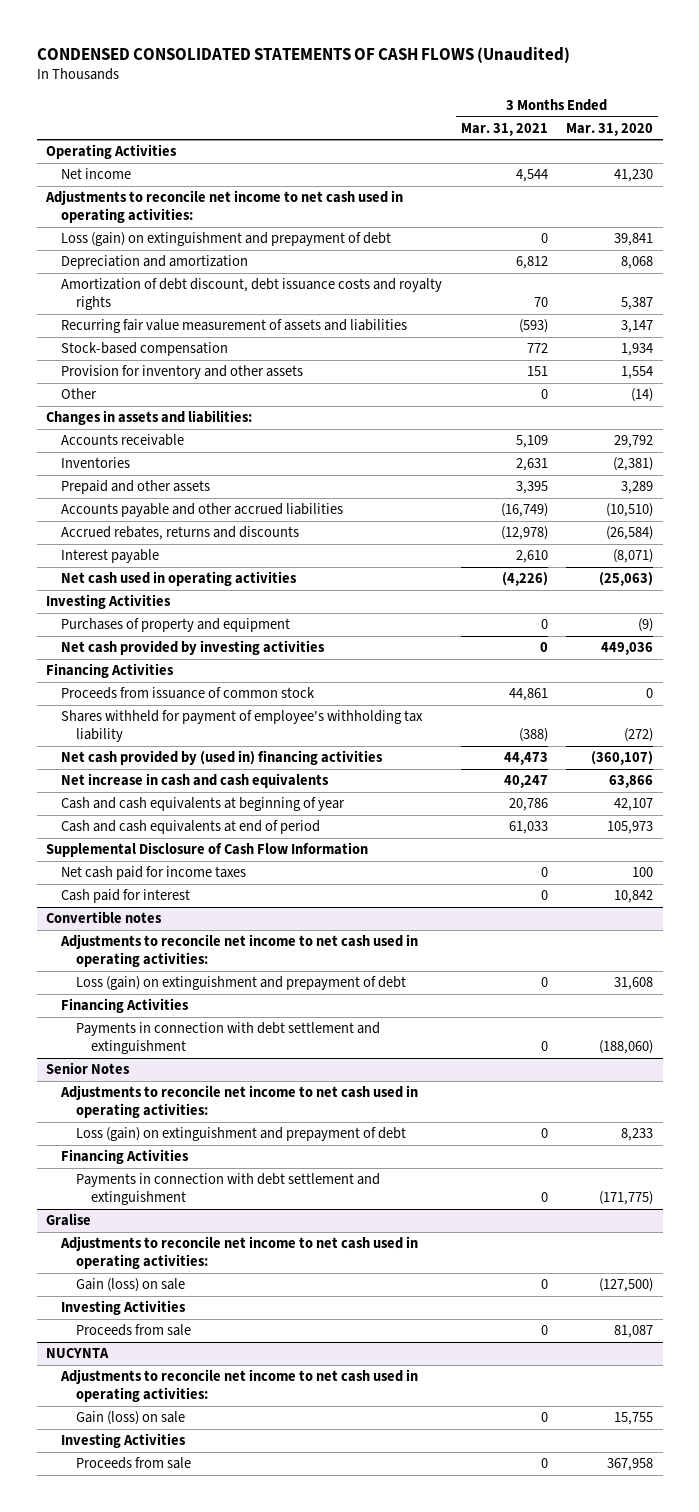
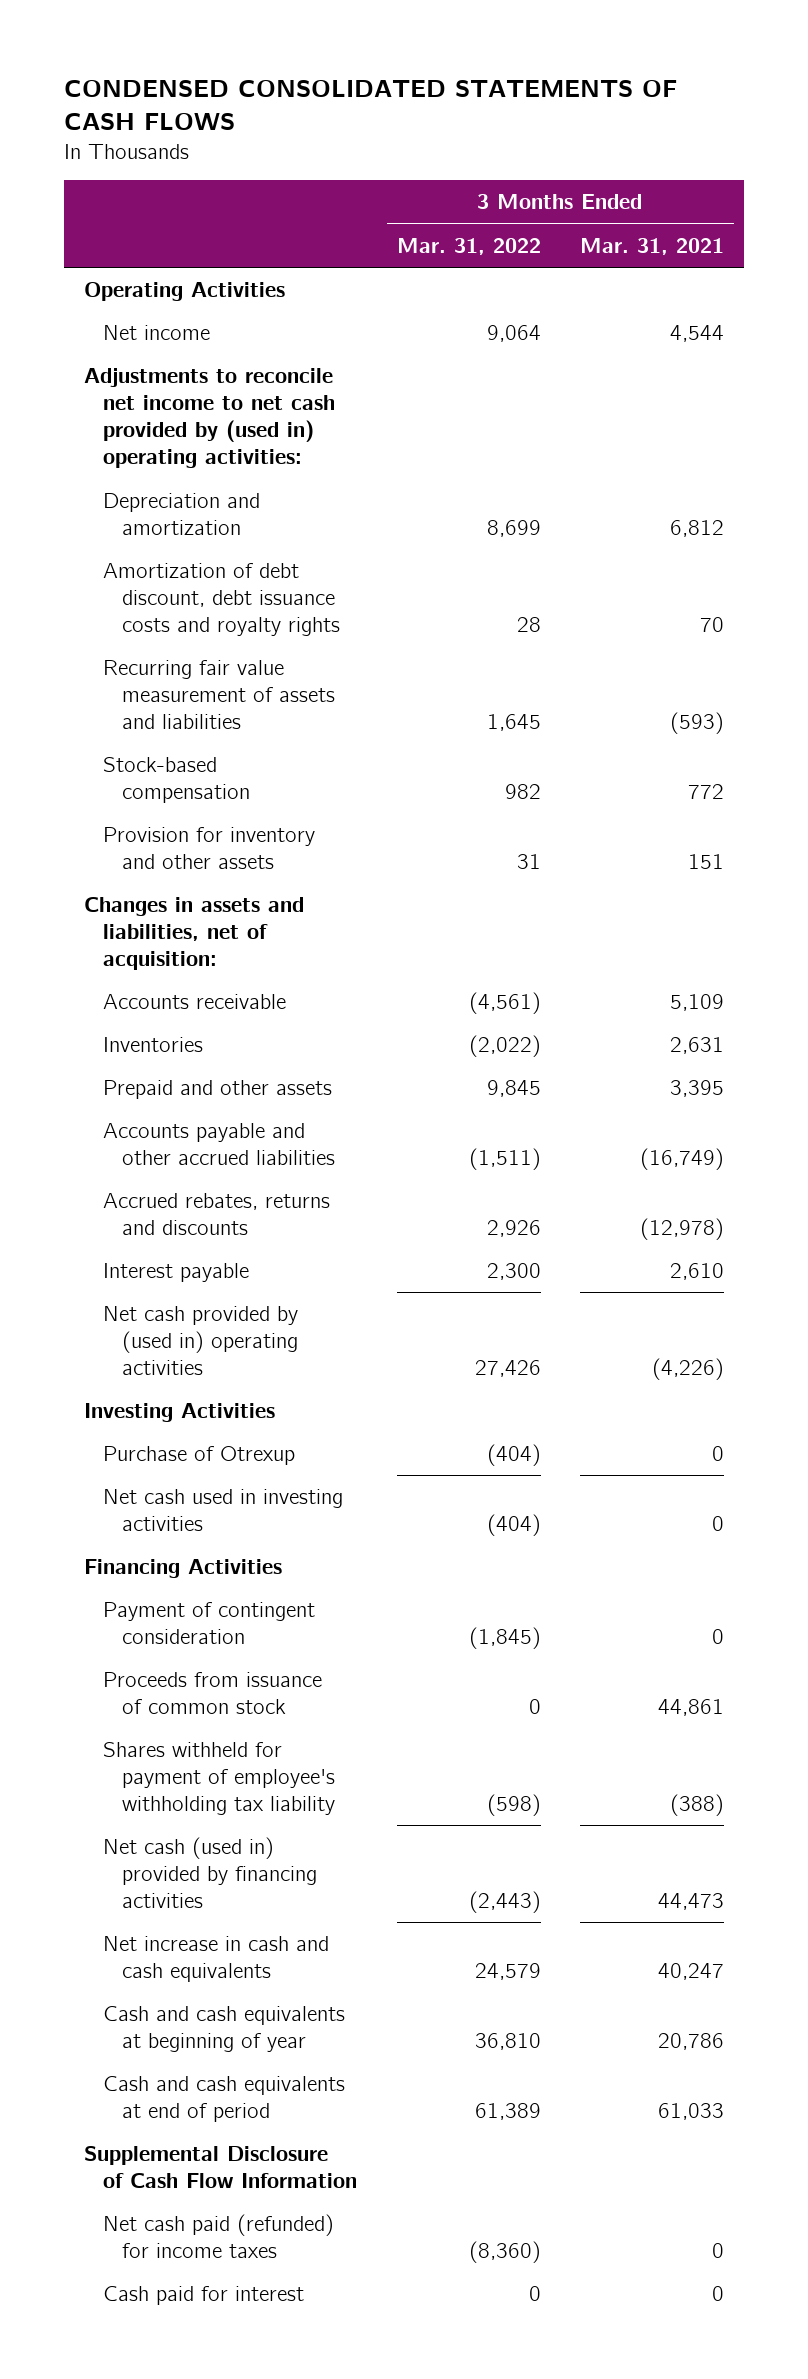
- CONDENSED CONSOLIDATED STATEMENTS OF CASH FLOWS (Unaudited)
+ CONDENSED CONSOLIDATED STATEMENTS OF CASH FLOWS
- | 3 Months Ended Mar. 31, 2021 | 3 Months Ended Mar. 31, 2020
+ | 3 Months Ended Mar. 31, 2022 | 3 Months Ended Mar. 31, 2021
- Adjustments to reconcile net income to net cash used in operating activities:
- Loss (gain) on extinguishment and prepayment of debt | 0 | 39,841
+ Adjustments to reconcile net income to net cash provided by (used in) operating activities:
- Other | 0 | (14)
- Changes in assets and liabilities:
+ Changes in assets and liabilities, net of acquisition:
- Net cash used in operating activities | (4,226) | (25,063)
+ Net cash provided by (used in) operating activities | 27,426 | (4,226)
- Purchases of property and equipment | 0 | (9)
- Net cash provided by investing activities | 0 | 449,036
+ Purchase of Otrexup | (404) | 0
+ Net cash used in investing activities | (404) | 0
+ Payment of contingent consideration | (1,845) | 0
- Net cash provided by (used in) financing activities | 44,473 | (360,107)
+ Net cash (used in) provided by financing activities | (2,443) | 44,473
- Net cash paid for income taxes | 0 | 100
+ Net cash paid (refunded) for income taxes | (8,360) | 0
- Convertible notes
- Adjustments to reconcile net income to net cash used in operating activities:
- Loss (gain) on extinguishment and prepayment of debt | 0 | 31,608
- Financing Activities
- Payments in connection with debt settlement and extinguishment | 0 | (188,060)
- Senior Notes
- Adjustments to reconcile net income to net cash used in operating activities:
- Loss (gain) on extinguishment and prepayment of debt | 0 | 8,233
- Financing Activities
- Payments in connection with debt settlement and extinguishment | 0 | (171,775)
- Gralise
- Adjustments to reconcile net income to net cash used in operating activities:
- Gain (loss) on sale | 0 | (127,500)
- Investing Activities
- Proceeds from sale | 0 | 81,087
- NUCYNTA
- Adjustments to reconcile net income to net cash used in operating activities:
- Gain (loss) on sale | 0 | 15,755
- Investing Activities
- Proceeds from sale | 0 | 367,958

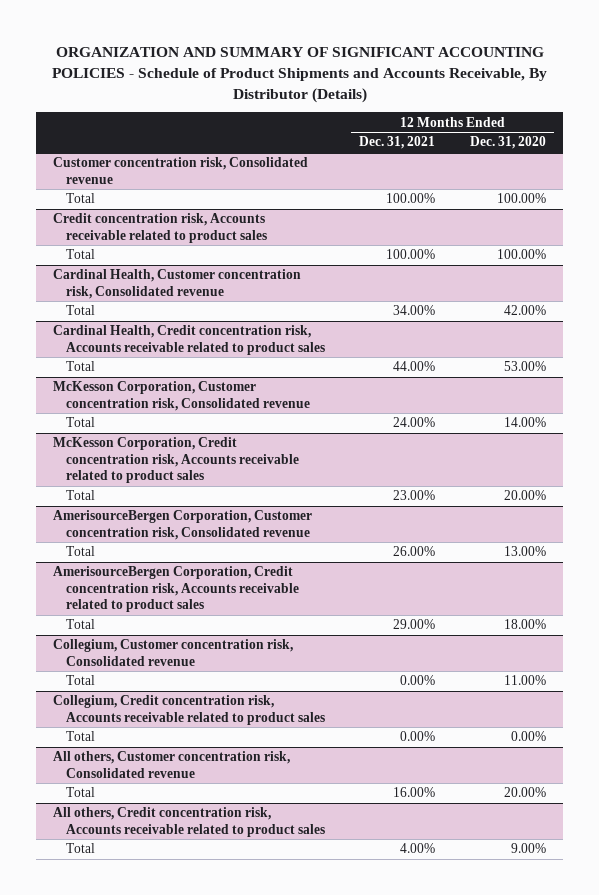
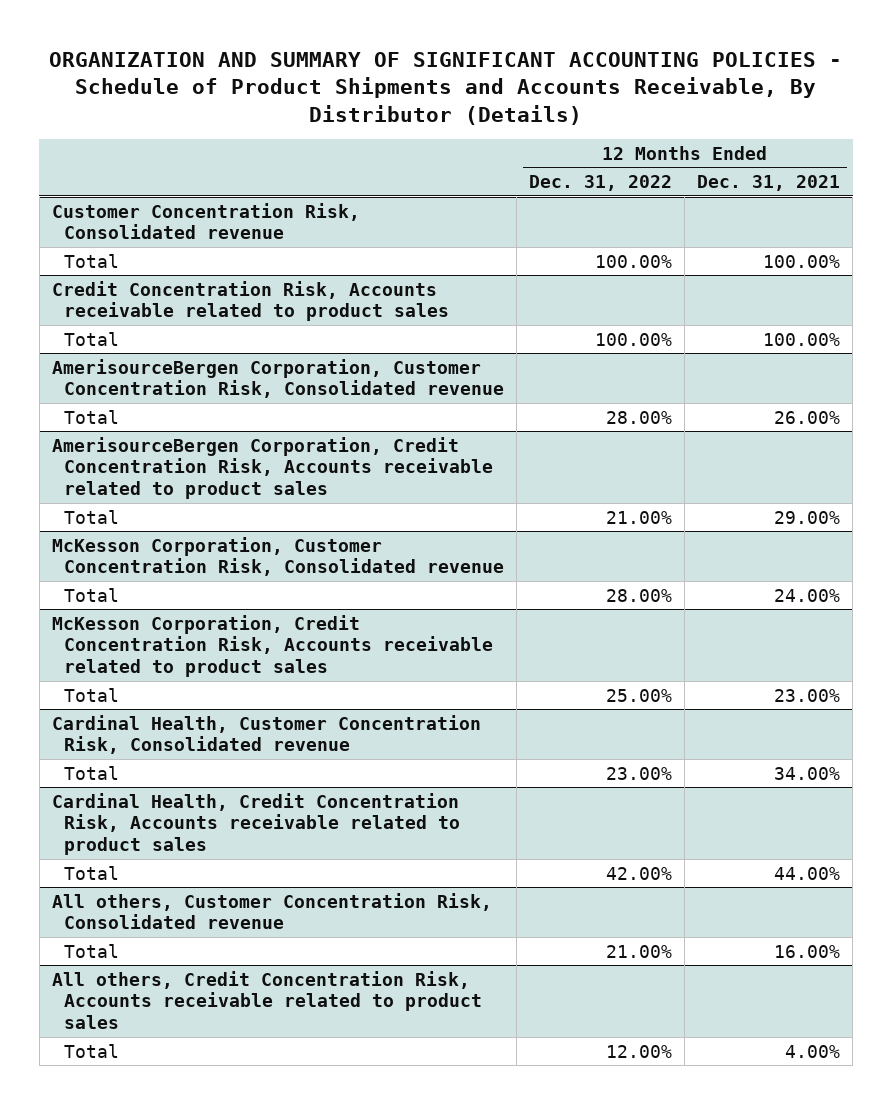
- | 12 Months Ended Dec. 31, 2021 | 12 Months Ended Dec. 31, 2020
+ | 12 Months Ended Dec. 31, 2022 | 12 Months Ended Dec. 31, 2021
- Customer concentration risk, Consolidated revenue
+ Customer Concentration Risk, Consolidated revenue
- Credit concentration risk, Accounts receivable related to product sales
+ Credit Concentration Risk, Accounts receivable related to product sales
- Cardinal Health, Customer concentration risk, Consolidated revenue
- Total | 34.00% | 42.00%
- Cardinal Health, Credit concentration risk, Accounts receivable related to product sales
- Total | 44.00% | 53.00%
- McKesson Corporation, Customer concentration risk, Consolidated revenue
- Total | 24.00% | 14.00%
- McKesson Corporation, Credit concentration risk, Accounts receivable related to product sales
- Total | 23.00% | 20.00%
- AmerisourceBergen Corporation, Customer concentration risk, Consolidated revenue
+ AmerisourceBergen Corporation, Customer Concentration Risk, Consolidated revenue
- AmerisourceBergen Corporation, Credit concentration risk, Accounts receivable related to product sales
+ AmerisourceBergen Corporation, Credit Concentration Risk, Accounts receivable related to product sales
- Collegium, Customer concentration risk, Consolidated revenue
- Total | 0.00% | 11.00%
- Collegium, Credit concentration risk, Accounts receivable related to product sales
- Total | 0.00% | 0.00%
- All others, Customer concentration risk, Consolidated revenue
+ McKesson Corporation, Customer Concentration Risk, Consolidated revenue
+ Total | 28.00% | 24.00%
+ McKesson Corporation, Credit Concentration Risk, Accounts receivable related to product sales
+ Total | 25.00% | 23.00%
+ Cardinal Health, Customer Concentration Risk, Consolidated revenue
+ Total | 23.00% | 34.00%
+ Cardinal Health, Credit Concentration Risk, Accounts receivable related to product sales
+ Total | 42.00% | 44.00%
+ All others, Customer Concentration Risk, Consolidated revenue
- All others, Credit concentration risk, Accounts receivable related to product sales
+ All others, Credit Concentration Risk, Accounts receivable related to product sales

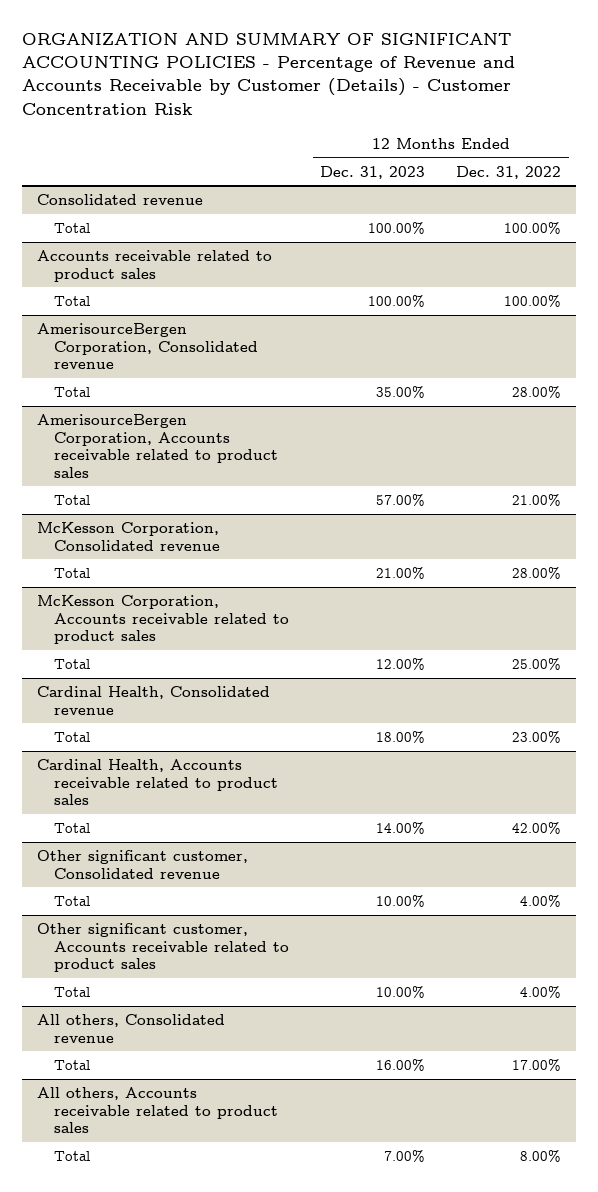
- ORGANIZATION AND SUMMARY OF SIGNIFICANT ACCOUNTING POLICIES - Schedule of Product Shipments and Accounts Receivable, By Distributor (Details)
+ ORGANIZATION AND SUMMARY OF SIGNIFICANT ACCOUNTING POLICIES - Percentage of Revenue and Accounts Receivable by Customer (Details) - Customer Concentration Risk
- | 12 Months Ended Dec. 31, 2022 | 12 Months Ended Dec. 31, 2021
+ | 12 Months Ended Dec. 31, 2023 | 12 Months Ended Dec. 31, 2022
- Customer Concentration Risk, Consolidated revenue
+ Consolidated revenue
- Credit Concentration Risk, Accounts receivable related to product sales
+ Accounts receivable related to product sales
- AmerisourceBergen Corporation, Customer Concentration Risk, Consolidated revenue
+ AmerisourceBergen Corporation, Consolidated revenue
- AmerisourceBergen Corporation, Credit Concentration Risk, Accounts receivable related to product sales
+ AmerisourceBergen Corporation, Accounts receivable related to product sales
- McKesson Corporation, Customer Concentration Risk, Consolidated revenue
+ McKesson Corporation, Consolidated revenue
- McKesson Corporation, Credit Concentration Risk, Accounts receivable related to product sales
+ McKesson Corporation, Accounts receivable related to product sales
- Cardinal Health, Customer Concentration Risk, Consolidated revenue
+ Cardinal Health, Consolidated revenue
- Cardinal Health, Credit Concentration Risk, Accounts receivable related to product sales
+ Cardinal Health, Accounts receivable related to product sales
- All others, Customer Concentration Risk, Consolidated revenue
- Total | 21.00% | 16.00%
- All others, Credit Concentration Risk, Accounts receivable related to product sales
- Total | 12.00% | 4.00%
+ Other significant customer, Consolidated revenue
+ Total | 10.00% | 4.00%
+ Other significant customer, Accounts receivable related to product sales
+ Total | 10.00% | 4.00%
+ All others, Consolidated revenue
+ Total | 16.00% | 17.00%
+ All others, Accounts receivable related to product sales
+ Total | 7.00% | 8.00%

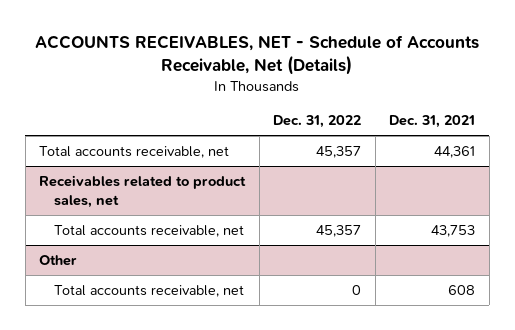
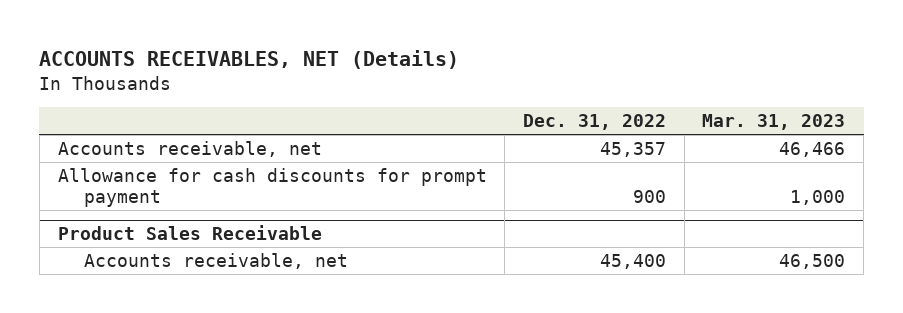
- ACCOUNTS RECEIVABLES, NET - Schedule of Accounts Receivable, Net (Details)
+ ACCOUNTS RECEIVABLES, NET (Details)
- | Dec. 31, 2022 | Dec. 31, 2021
+ | Dec. 31, 2022 | Mar. 31, 2023
- Total accounts receivable, net | 45,357 | 44,361
- Receivables related to product sales, net
- Total accounts receivable, net | 45,357 | 43,753
- Other
- Total accounts receivable, net | 0 | 608
+ Accounts receivable, net | 45,357 | 46,466
+ Allowance for cash discounts for prompt payment | 900 | 1,000
+ Product Sales Receivable
+ Accounts receivable, net | 45,400 | 46,500

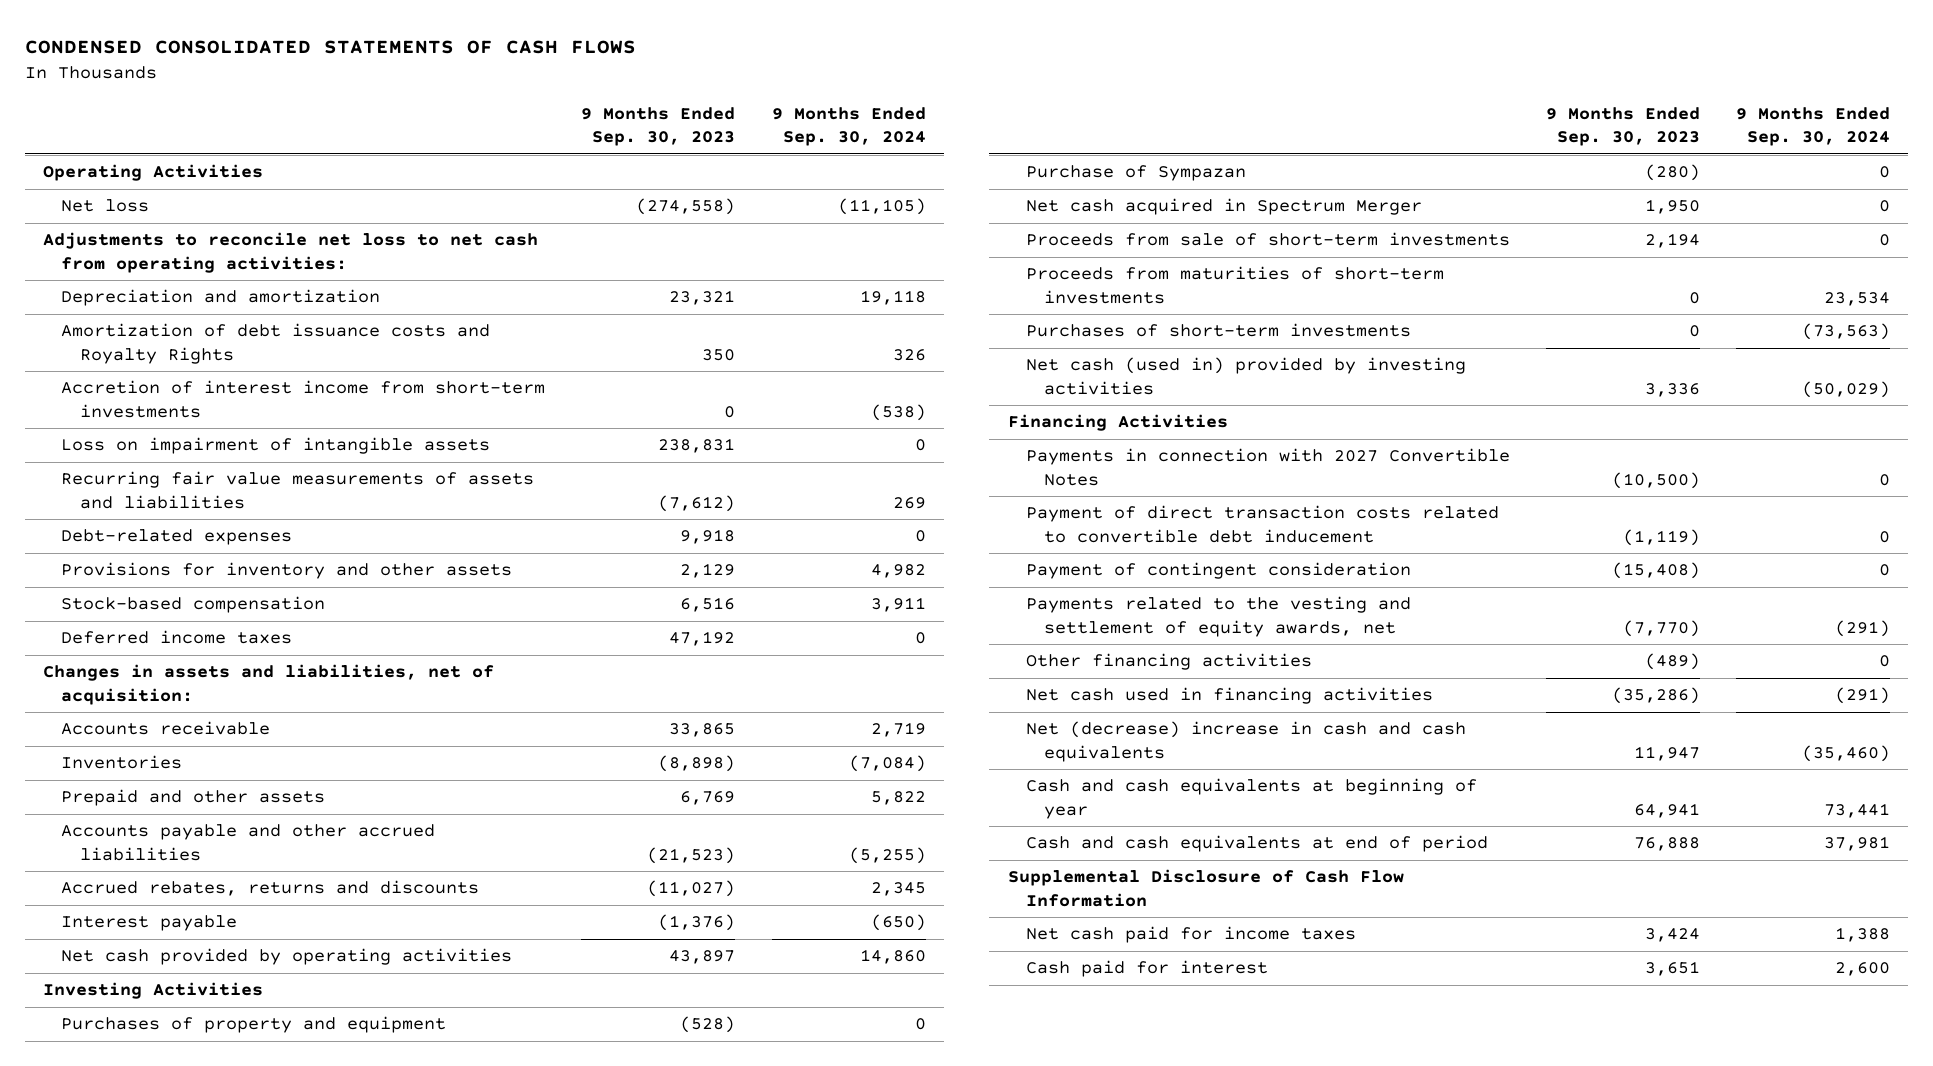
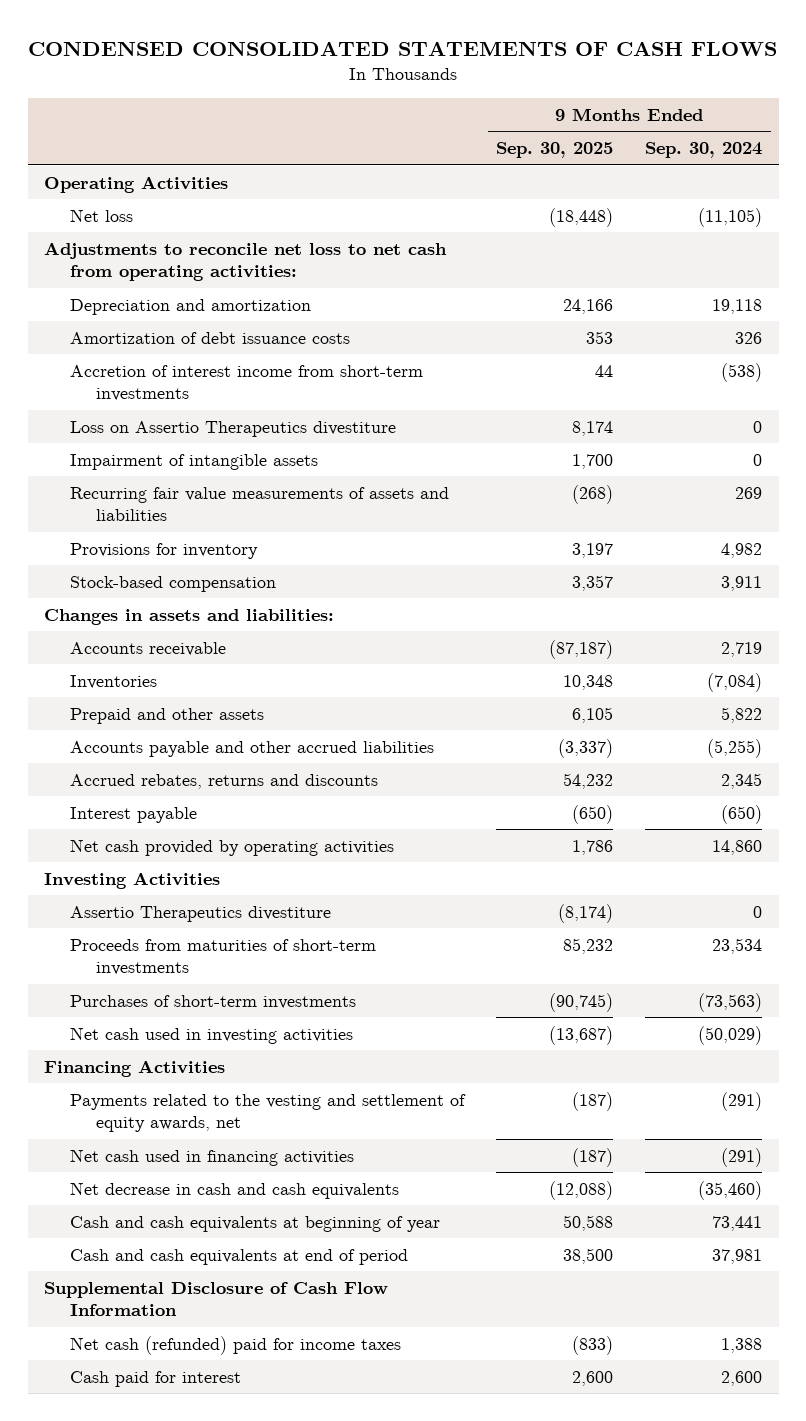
- | 9 Months Ended Sep. 30, 2023 | 9 Months Ended Sep. 30, 2024
+ | 9 Months Ended Sep. 30, 2025 | 9 Months Ended Sep. 30, 2024
- Amortization of debt issuance costs and Royalty Rights | 350 | 326
+ Amortization of debt issuance costs | 353 | 326
- Loss on impairment of intangible assets | 238,831 | 0
+ Loss on Assertio Therapeutics divestiture | 8,174 | 0
+ Impairment of intangible assets | 1,700 | 0
- Debt-related expenses | 9,918 | 0
- Provisions for inventory and other assets | 2,129 | 4,982
+ Provisions for inventory | 3,197 | 4,982
- Deferred income taxes | 47,192 | 0
- Changes in assets and liabilities, net of acquisition:
+ Changes in assets and liabilities:
- Purchases of property and equipment | (528) | 0
- Purchase of Sympazan | (280) | 0
- Net cash acquired in Spectrum Merger | 1,950 | 0
- Proceeds from sale of short-term investments | 2,194 | 0
+ Assertio Therapeutics divestiture | (8,174) | 0
- Net cash (used in) provided by investing activities | 3,336 | (50,029)
+ Net cash used in investing activities | (13,687) | (50,029)
- Payments in connection with 2027 Convertible Notes | (10,500) | 0
- Payment of direct transaction costs related to convertible debt inducement | (1,119) | 0
- Payment of contingent consideration | (15,408) | 0
- Other financing activities | (489) | 0
- Net (decrease) increase in cash and cash equivalents | 11,947 | (35,460)
+ Net decrease in cash and cash equivalents | (12,088) | (35,460)
- Net cash paid for income taxes | 3,424 | 1,388
+ Net cash (refunded) paid for income taxes | (833) | 1,388

